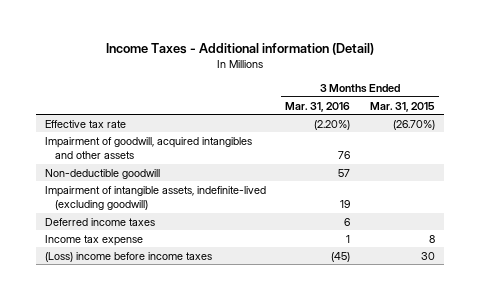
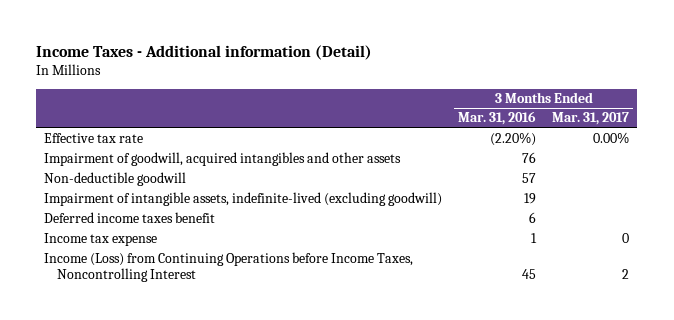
- | 3 Months Ended Mar. 31, 2016 | 3 Months Ended Mar. 31, 2015
+ | 3 Months Ended Mar. 31, 2016 | 3 Months Ended Mar. 31, 2017
- Deferred income taxes | 6 |
+ Deferred income taxes benefit | 6 |
- (Loss) income before income taxes | (45) | 30
+ Income (Loss) from Continuing Operations before Income Taxes, Noncontrolling Interest | 45 | 2

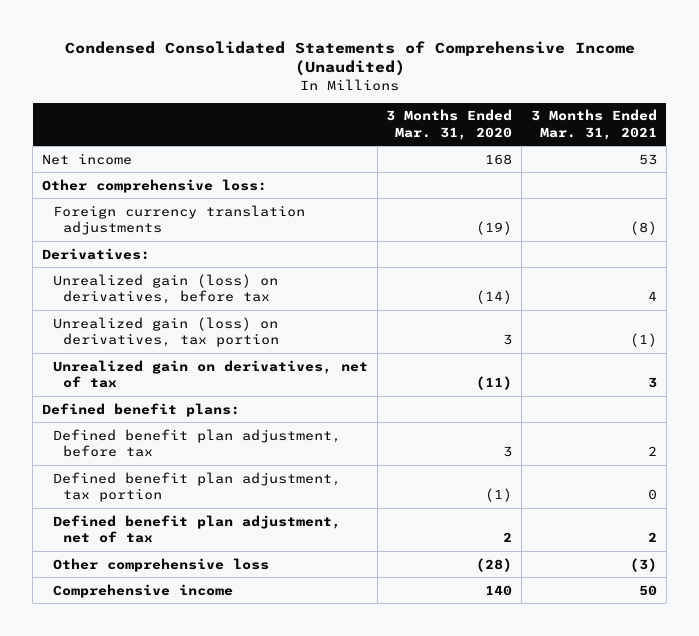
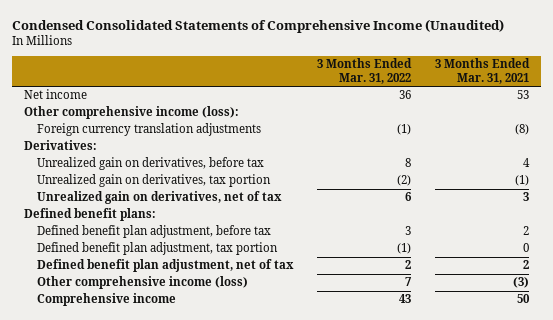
- | 3 Months Ended Mar. 31, 2020 | 3 Months Ended Mar. 31, 2021
+ | 3 Months Ended Mar. 31, 2022 | 3 Months Ended Mar. 31, 2021
- Other comprehensive loss:
+ Other comprehensive income (loss):
- Unrealized gain (loss) on derivatives, before tax | (14) | 4
- Unrealized gain (loss) on derivatives, tax portion | 3 | (1)
+ Unrealized gain on derivatives, before tax | 8 | 4
+ Unrealized gain on derivatives, tax portion | (2) | (1)
- Other comprehensive loss | (28) | (3)
+ Other comprehensive income (loss) | 7 | (3)

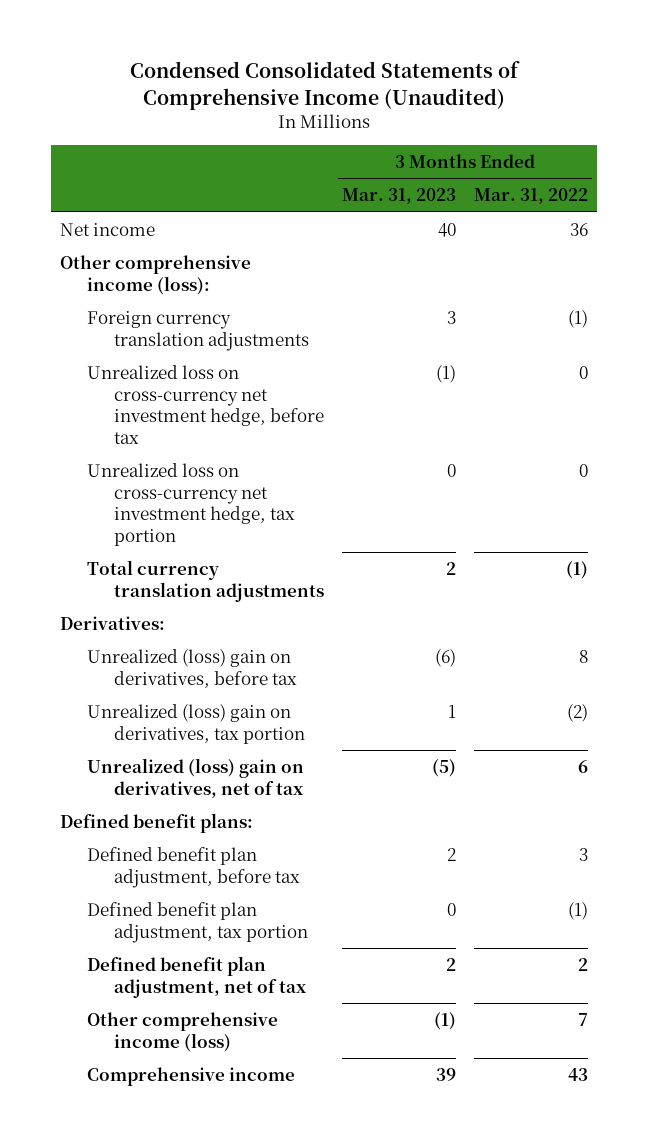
- | 3 Months Ended Mar. 31, 2022 | 3 Months Ended Mar. 31, 2021
+ | 3 Months Ended Mar. 31, 2023 | 3 Months Ended Mar. 31, 2022
+ Unrealized loss on cross-currency net investment hedge, before tax | (1) | 0
+ Unrealized loss on cross-currency net investment hedge, tax portion | 0 | 0
+ Total currency translation adjustments | 2 | (1)
- Unrealized gain on derivatives, before tax | 8 | 4
- Unrealized gain on derivatives, tax portion | (2) | (1)
- Unrealized gain on derivatives, net of tax | 6 | 3
+ Unrealized (loss) gain on derivatives, before tax | (6) | 8
+ Unrealized (loss) gain on derivatives, tax portion | 1 | (2)
+ Unrealized (loss) gain on derivatives, net of tax | (5) | 6

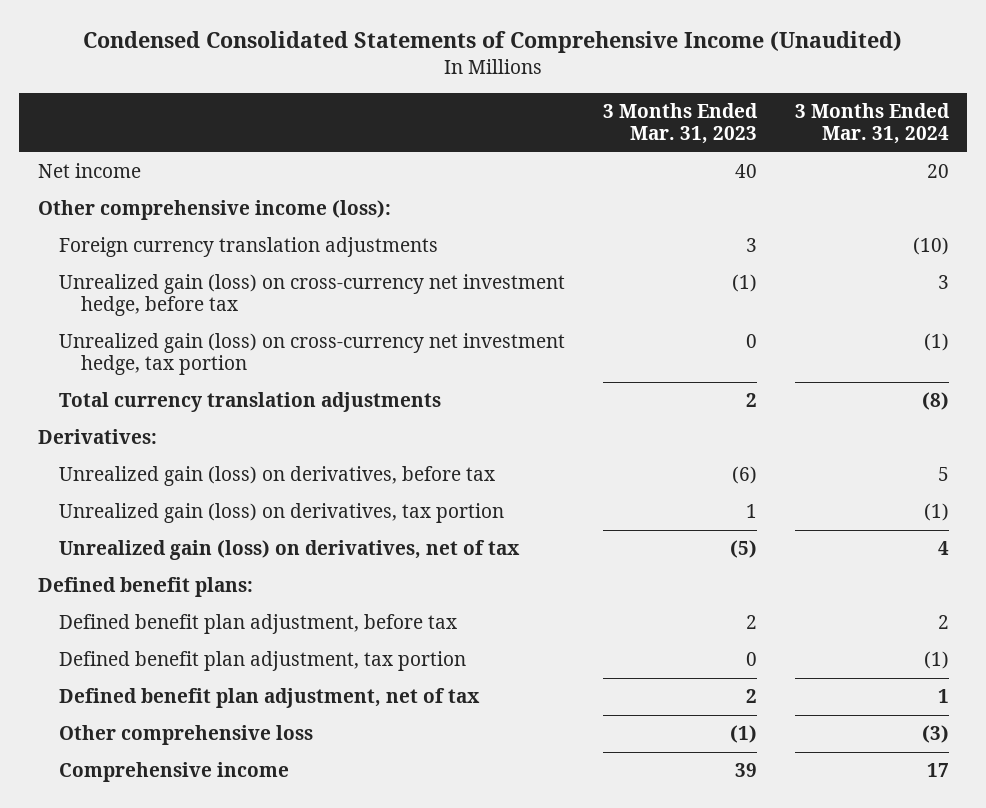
- | 3 Months Ended Mar. 31, 2023 | 3 Months Ended Mar. 31, 2022
+ | 3 Months Ended Mar. 31, 2023 | 3 Months Ended Mar. 31, 2024
- Unrealized loss on cross-currency net investment hedge, before tax | (1) | 0
- Unrealized loss on cross-currency net investment hedge, tax portion | 0 | 0
+ Unrealized gain (loss) on cross-currency net investment hedge, before tax | (1) | 3
+ Unrealized gain (loss) on cross-currency net investment hedge, tax portion | 0 | (1)
- Unrealized (loss) gain on derivatives, before tax | (6) | 8
- Unrealized (loss) gain on derivatives, tax portion | 1 | (2)
- Unrealized (loss) gain on derivatives, net of tax | (5) | 6
+ Unrealized gain (loss) on derivatives, before tax | (6) | 5
+ Unrealized gain (loss) on derivatives, tax portion | 1 | (1)
+ Unrealized gain (loss) on derivatives, net of tax | (5) | 4
- Other comprehensive income (loss) | (1) | 7
+ Other comprehensive loss | (1) | (3)

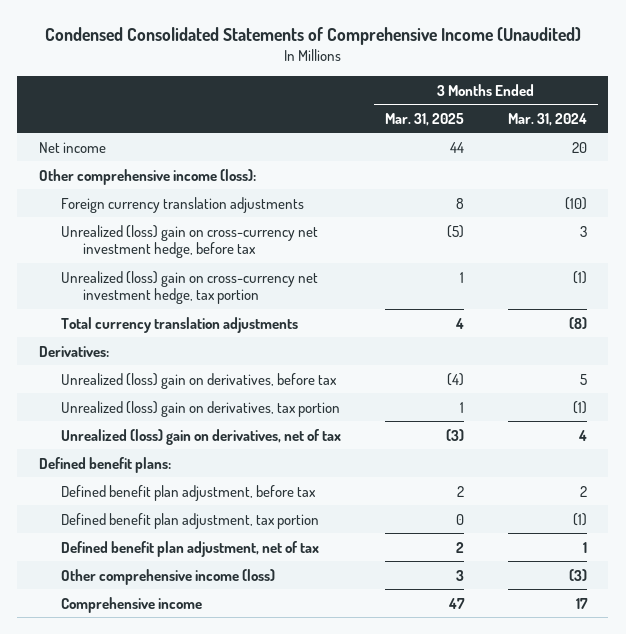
- | 3 Months Ended Mar. 31, 2023 | 3 Months Ended Mar. 31, 2024
+ | 3 Months Ended Mar. 31, 2025 | 3 Months Ended Mar. 31, 2024
- Unrealized gain (loss) on cross-currency net investment hedge, before tax | (1) | 3
- Unrealized gain (loss) on cross-currency net investment hedge, tax portion | 0 | (1)
+ Unrealized (loss) gain on cross-currency net investment hedge, before tax | (5) | 3
+ Unrealized (loss) gain on cross-currency net investment hedge, tax portion | 1 | (1)
- Unrealized gain (loss) on derivatives, before tax | (6) | 5
- Unrealized gain (loss) on derivatives, tax portion | 1 | (1)
- Unrealized gain (loss) on derivatives, net of tax | (5) | 4
+ Unrealized (loss) gain on derivatives, before tax | (4) | 5
+ Unrealized (loss) gain on derivatives, tax portion | 1 | (1)
+ Unrealized (loss) gain on derivatives, net of tax | (3) | 4
- Other comprehensive loss | (1) | (3)
+ Other comprehensive income (loss) | 3 | (3)

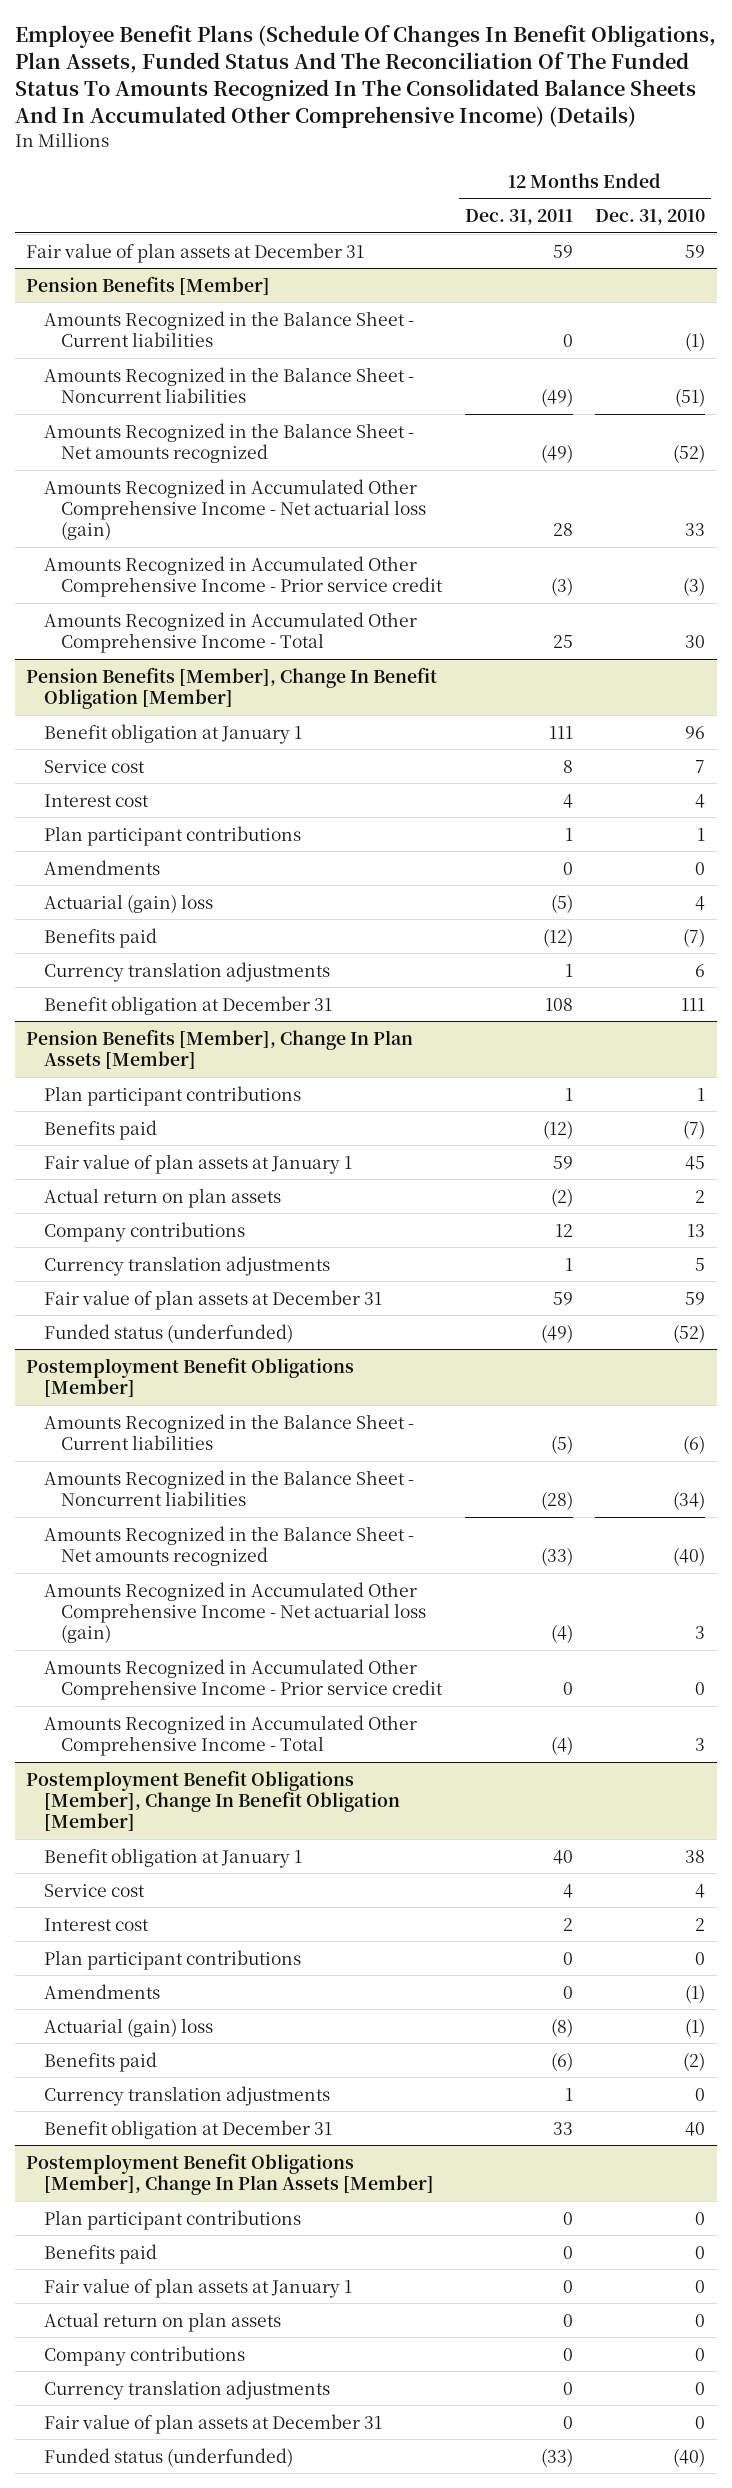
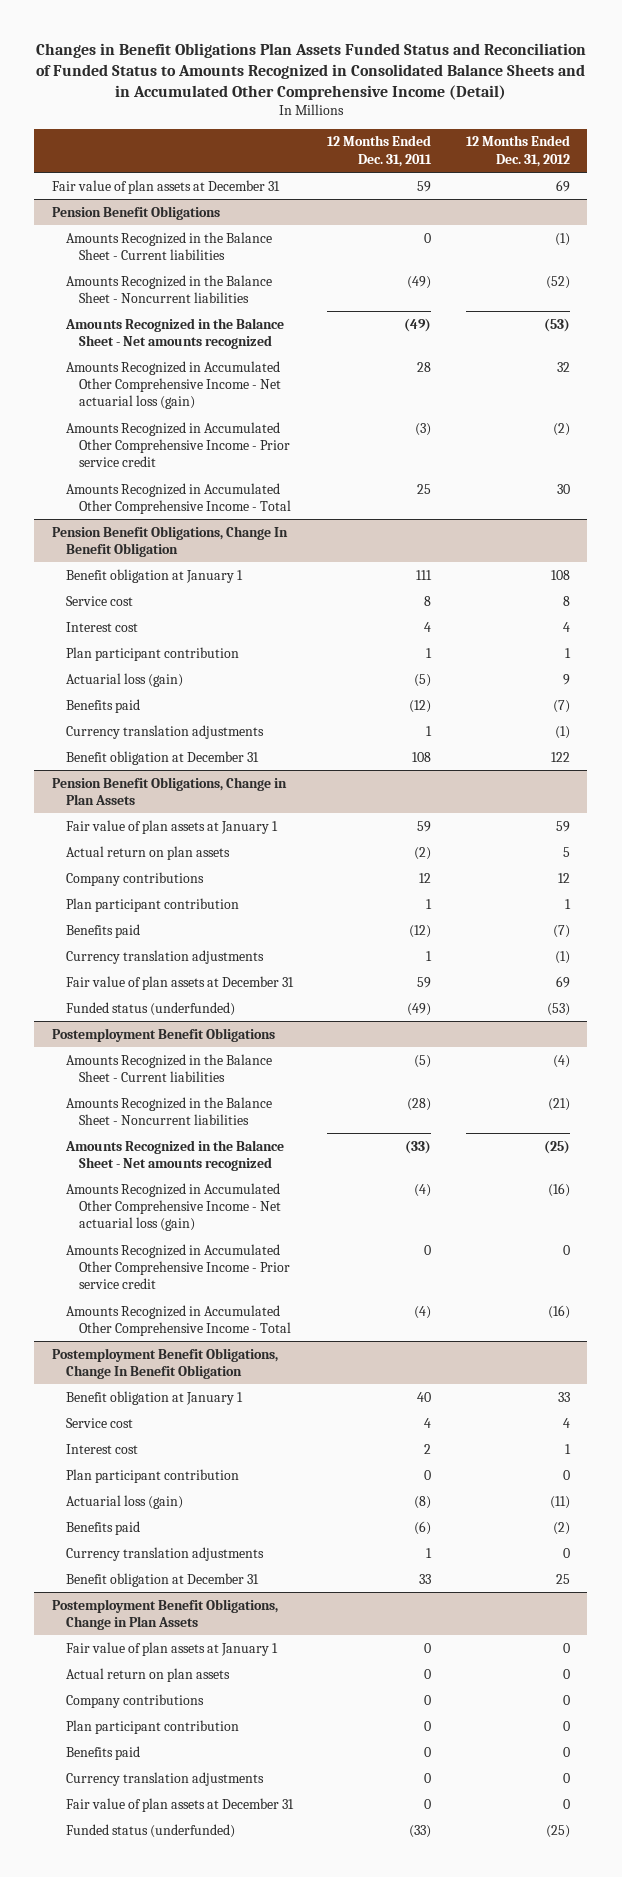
- Employee Benefit Plans (Schedule Of Changes In Benefit Obligations, Plan Assets, Funded Status And The Reconciliation Of The Funded Status To Amounts Recognized In The Consolidated Balance Sheets And In Accumulated Other Comprehensive Income) (Details)
+ Changes in Benefit Obligations Plan Assets Funded Status and Reconciliation of Funded Status to Amounts Recognized in Consolidated Balance Sheets and in Accumulated Other Comprehensive Income (Detail)
- | 12 Months Ended Dec. 31, 2011 | 12 Months Ended Dec. 31, 2010
+ | 12 Months Ended Dec. 31, 2011 | 12 Months Ended Dec. 31, 2012
- Pension Benefits [Member]
+ Pension Benefit Obligations
- Pension Benefits [Member], Change In Benefit Obligation [Member]
+ Pension Benefit Obligations, Change In Benefit Obligation
- Plan participant contributions | 1 | 1
- Amendments | 0 | 0
- Actuarial (gain) loss | (5) | 4
+ Plan participant contribution | 1 | 1
+ Actuarial loss (gain) | (5) | 9
- Pension Benefits [Member], Change In Plan Assets [Member]
- Plan participant contributions | 1 | 1
- Benefits paid | (12) | (7)
+ Pension Benefit Obligations, Change in Plan Assets
+ Plan participant contribution | 1 | 1
+ Benefits paid | (12) | (7)
- Postemployment Benefit Obligations [Member]
+ Postemployment Benefit Obligations
- Postemployment Benefit Obligations [Member], Change In Benefit Obligation [Member]
+ Postemployment Benefit Obligations, Change In Benefit Obligation
- Plan participant contributions | 0 | 0
- Amendments | 0 | (1)
- Actuarial (gain) loss | (8) | (1)
+ Plan participant contribution | 0 | 0
+ Actuarial loss (gain) | (8) | (11)
- Postemployment Benefit Obligations [Member], Change In Plan Assets [Member]
- Plan participant contributions | 0 | 0
- Benefits paid | 0 | 0
+ Postemployment Benefit Obligations, Change in Plan Assets
+ Plan participant contribution | 0 | 0
+ Benefits paid | 0 | 0

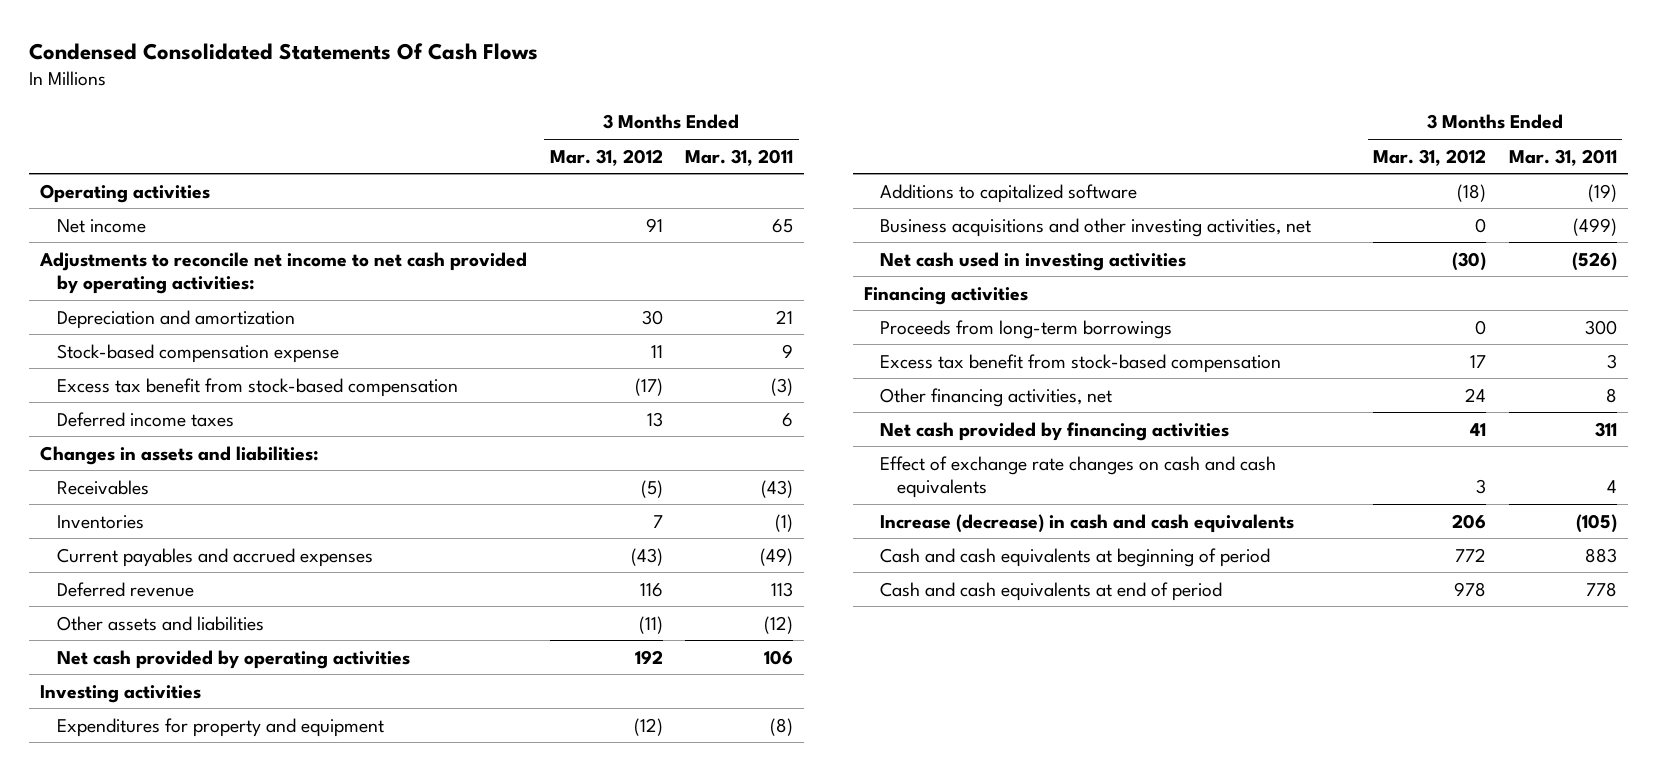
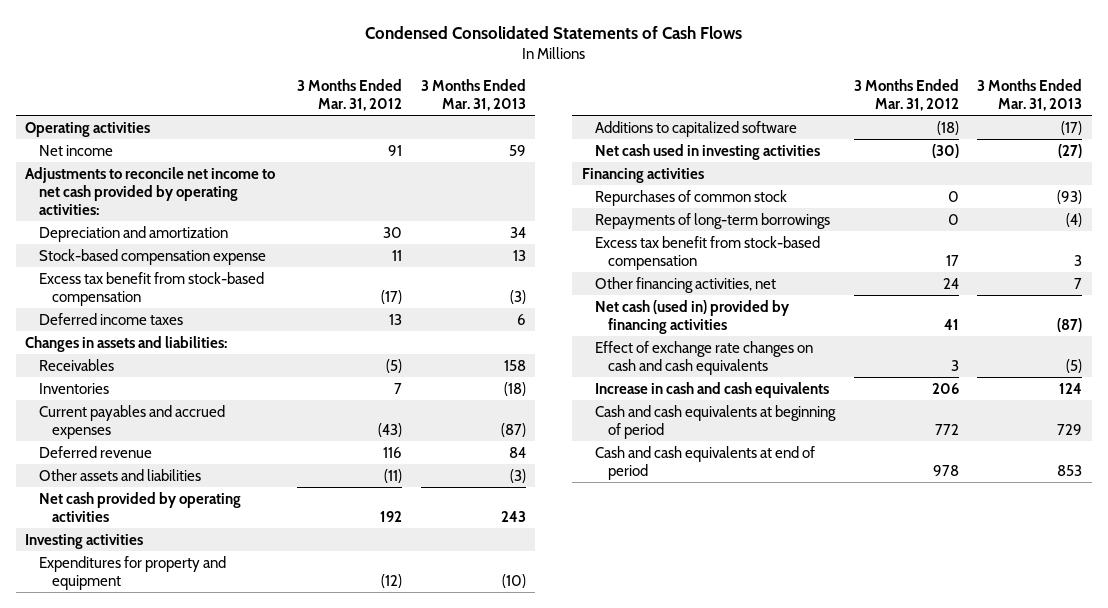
- Condensed Consolidated Statements Of Cash Flows
+ Condensed Consolidated Statements of Cash Flows
- | 3 Months Ended Mar. 31, 2012 | 3 Months Ended Mar. 31, 2011
+ | 3 Months Ended Mar. 31, 2012 | 3 Months Ended Mar. 31, 2013
- Business acquisitions and other investing activities, net | 0 | (499)
- Proceeds from long-term borrowings | 0 | 300
+ Repurchases of common stock | 0 | (93)
+ Repayments of long-term borrowings | 0 | (4)
- Net cash provided by financing activities | 41 | 311
+ Net cash (used in) provided by financing activities | 41 | (87)
- Increase (decrease) in cash and cash equivalents | 206 | (105)
+ Increase in cash and cash equivalents | 206 | 124

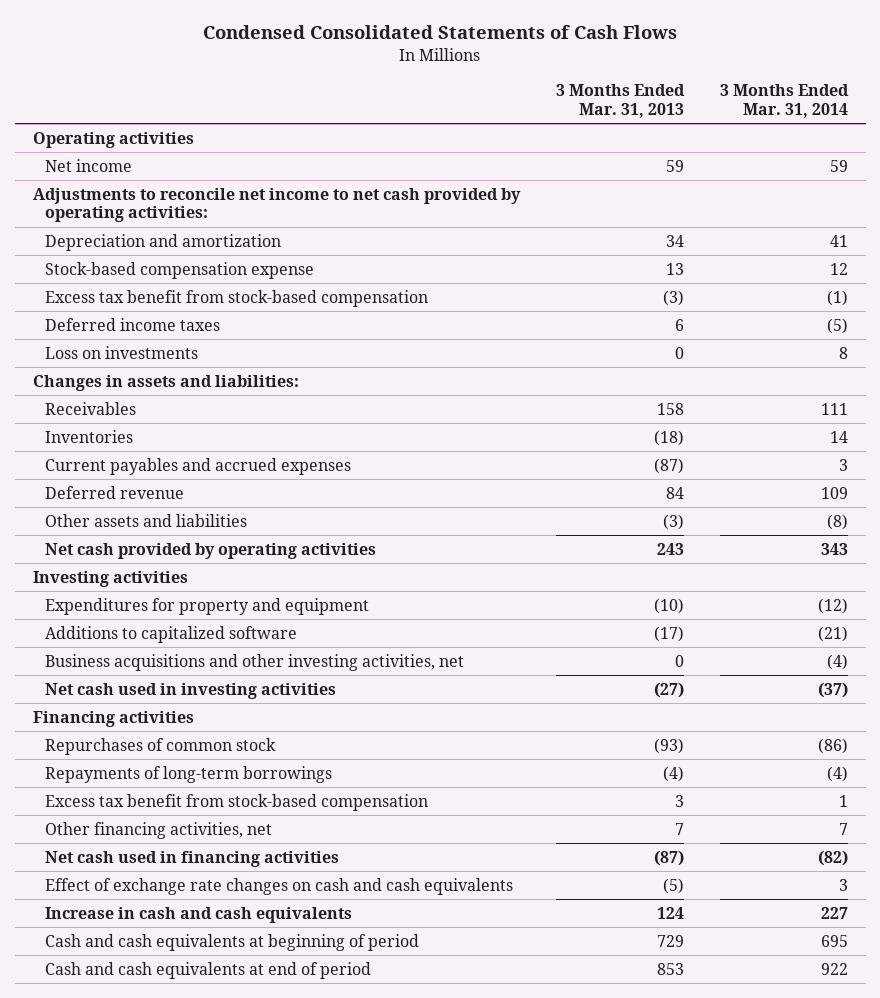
- | 3 Months Ended Mar. 31, 2012 | 3 Months Ended Mar. 31, 2013
+ | 3 Months Ended Mar. 31, 2013 | 3 Months Ended Mar. 31, 2014
+ Loss on investments | 0 | 8
+ Business acquisitions and other investing activities, net | 0 | (4)
- Net cash (used in) provided by financing activities | 41 | (87)
+ Net cash used in financing activities | (87) | (82)

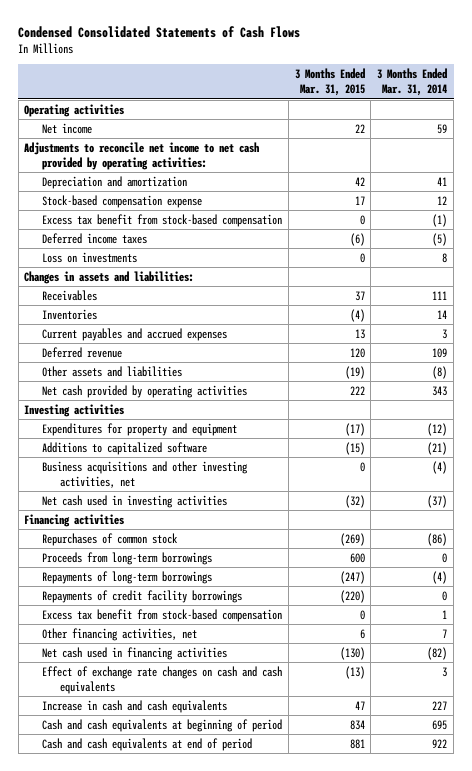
- | 3 Months Ended Mar. 31, 2013 | 3 Months Ended Mar. 31, 2014
+ | 3 Months Ended Mar. 31, 2015 | 3 Months Ended Mar. 31, 2014
+ Proceeds from long-term borrowings | 600 | 0
+ Repayments of credit facility borrowings | (220) | 0

